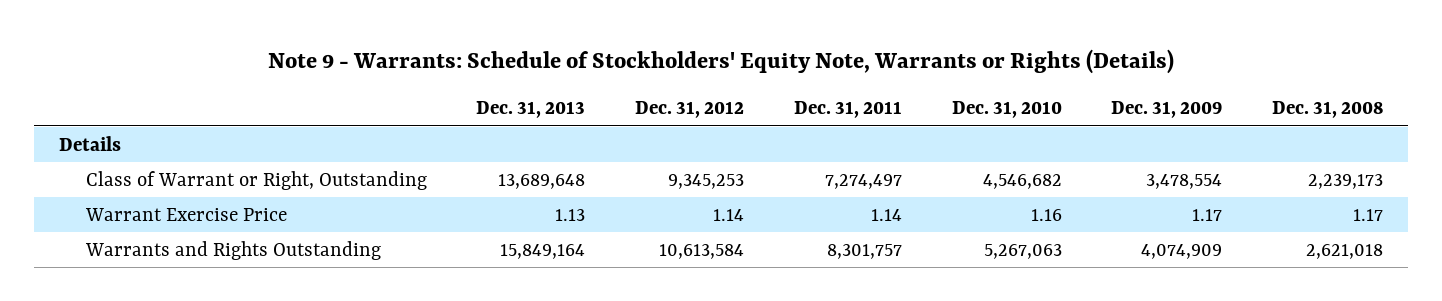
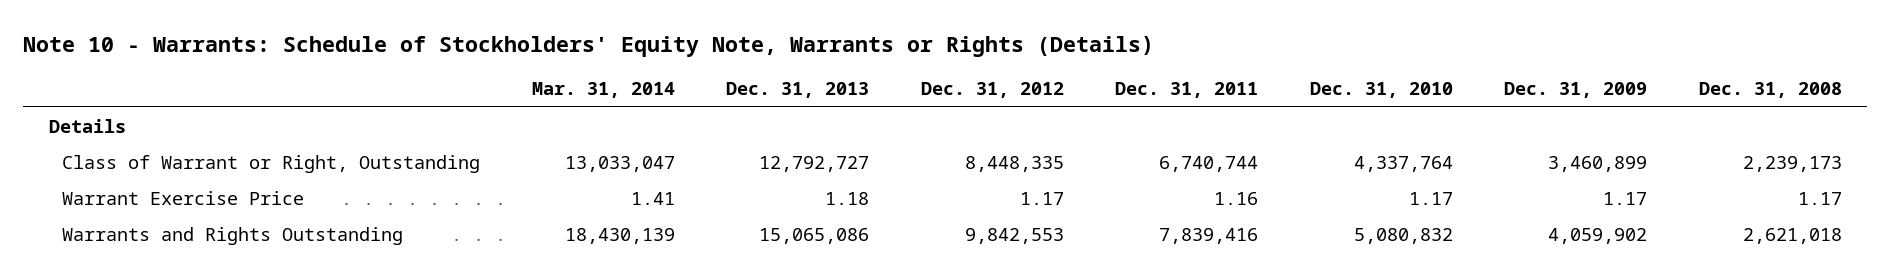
- Note 9 - Warrants: Schedule of Stockholders' Equity Note, Warrants or Rights (Details)
+ Note 10 - Warrants: Schedule of Stockholders' Equity Note, Warrants or Rights (Details)
- | Dec. 31, 2013 | Dec. 31, 2012 | Dec. 31, 2011 | Dec. 31, 2010 | Dec. 31, 2009 | Dec. 31, 2008
+ | Mar. 31, 2014 | Dec. 31, 2013 | Dec. 31, 2012 | Dec. 31, 2011 | Dec. 31, 2010 | Dec. 31, 2009 | Dec. 31, 2008
- Class of Warrant or Right, Outstanding | 13,689,648 | 9,345,253 | 7,274,497 | 4,546,682 | 3,478,554 | 2,239,173
- Warrant Exercise Price | 1.13 | 1.14 | 1.14 | 1.16 | 1.17 | 1.17
- Warrants and Rights Outstanding | 15,849,164 | 10,613,584 | 8,301,757 | 5,267,063 | 4,074,909 | 2,621,018
+ Class of Warrant or Right, Outstanding | 13,033,047 | 12,792,727 | 8,448,335 | 6,740,744 | 4,337,764 | 3,460,899 | 2,239,173
+ Warrant Exercise Price | 1.41 | 1.18 | 1.17 | 1.16 | 1.17 | 1.17 | 1.17
+ Warrants and Rights Outstanding | 18,430,139 | 15,065,086 | 9,842,553 | 7,839,416 | 5,080,832 | 4,059,902 | 2,621,018

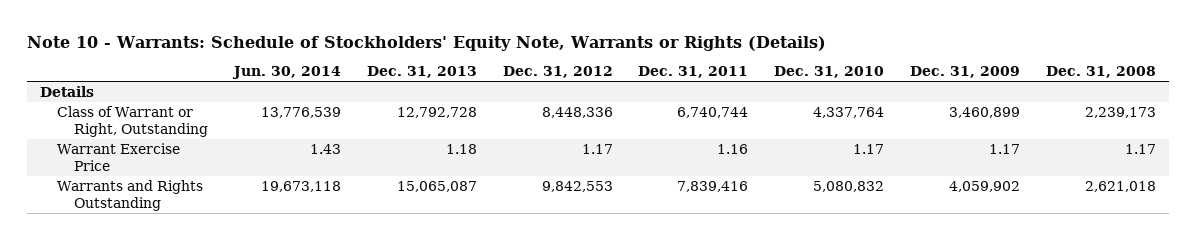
- | Mar. 31, 2014 | Dec. 31, 2013 | Dec. 31, 2012 | Dec. 31, 2011 | Dec. 31, 2010 | Dec. 31, 2009 | Dec. 31, 2008
+ | Jun. 30, 2014 | Dec. 31, 2013 | Dec. 31, 2012 | Dec. 31, 2011 | Dec. 31, 2010 | Dec. 31, 2009 | Dec. 31, 2008
- Class of Warrant or Right, Outstanding | 13,033,047 | 12,792,727 | 8,448,335 | 6,740,744 | 4,337,764 | 3,460,899 | 2,239,173
+ Class of Warrant or Right, Outstanding | 13,776,539 | 12,792,728 | 8,448,336 | 6,740,744 | 4,337,764 | 3,460,899 | 2,239,173
- Warrants and Rights Outstanding | 18,430,139 | 15,065,086 | 9,842,553 | 7,839,416 | 5,080,832 | 4,059,902 | 2,621,018
+ Warrants and Rights Outstanding | 19,673,118 | 15,065,087 | 9,842,553 | 7,839,416 | 5,080,832 | 4,059,902 | 2,621,018

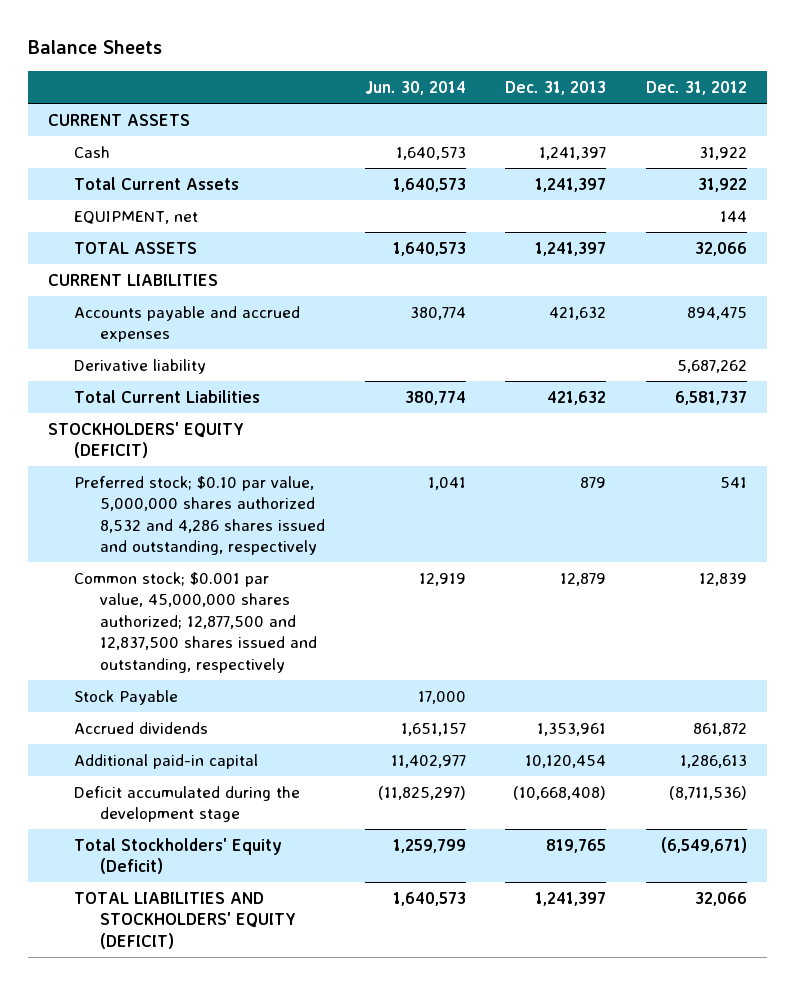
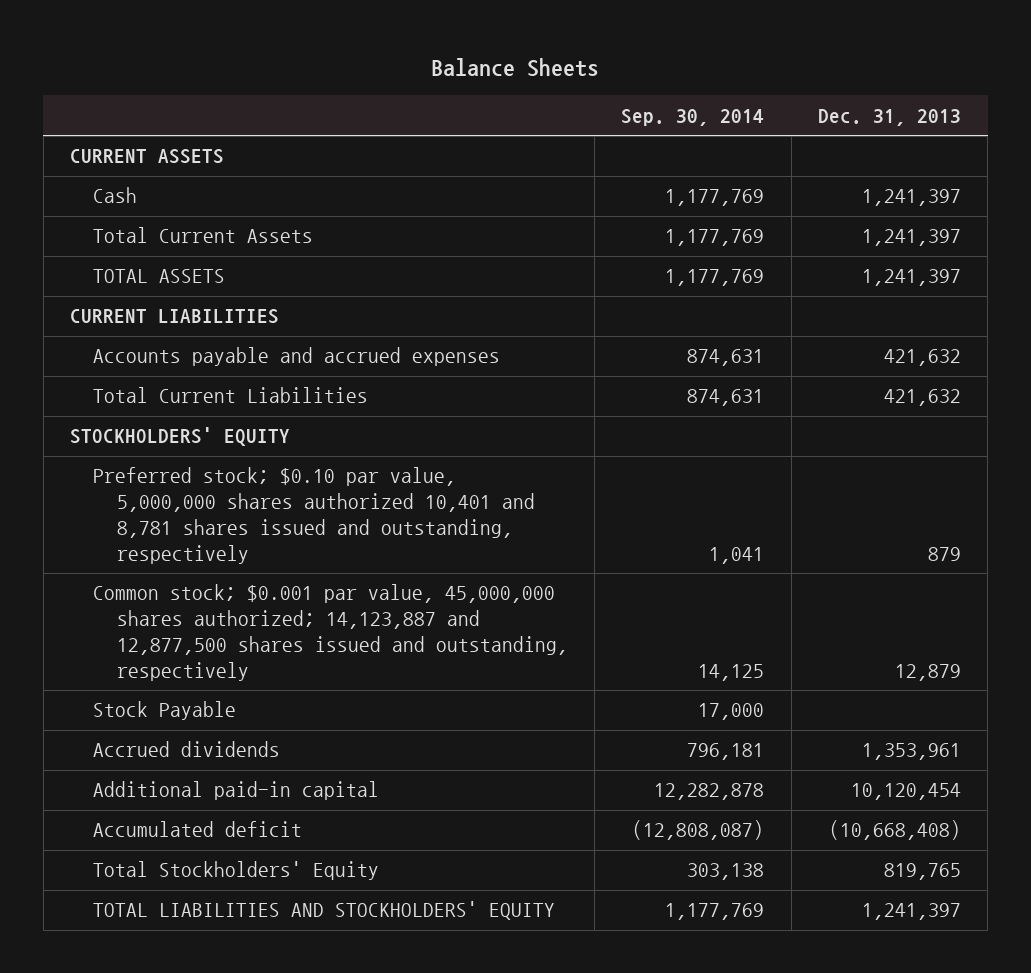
- | Jun. 30, 2014 | Dec. 31, 2013 | Dec. 31, 2012
+ | Sep. 30, 2014 | Dec. 31, 2013
- EQUIPMENT, net | | | 144
- Derivative liability | | | 5,687,262
- STOCKHOLDERS' EQUITY (DEFICIT)
- Preferred stock; $0.10 par value, 5,000,000 shares authorized 8,532 and 4,286 shares issued and outstanding, respectively | 1,041 | 879 | 541
- Common stock; $0.001 par value, 45,000,000 shares authorized; 12,877,500 and 12,837,500 shares issued and outstanding, respectively | 12,919 | 12,879 | 12,839
+ STOCKHOLDERS' EQUITY
+ Preferred stock; $0.10 par value, 5,000,000 shares authorized 10,401 and 8,781 shares issued and outstanding, respectively | 1,041 | 879
+ Common stock; $0.001 par value, 45,000,000 shares authorized; 14,123,887 and 12,877,500 shares issued and outstanding, respectively | 14,125 | 12,879
- Deficit accumulated during the development stage | (11,825,297) | (10,668,408) | (8,711,536)
- Total Stockholders' Equity (Deficit) | 1,259,799 | 819,765 | (6,549,671)
- TOTAL LIABILITIES AND STOCKHOLDERS' EQUITY (DEFICIT) | 1,640,573 | 1,241,397 | 32,066
+ Accumulated deficit | (12,808,087) | (10,668,408)
+ Total Stockholders' Equity | 303,138 | 819,765
+ TOTAL LIABILITIES AND STOCKHOLDERS' EQUITY | 1,177,769 | 1,241,397

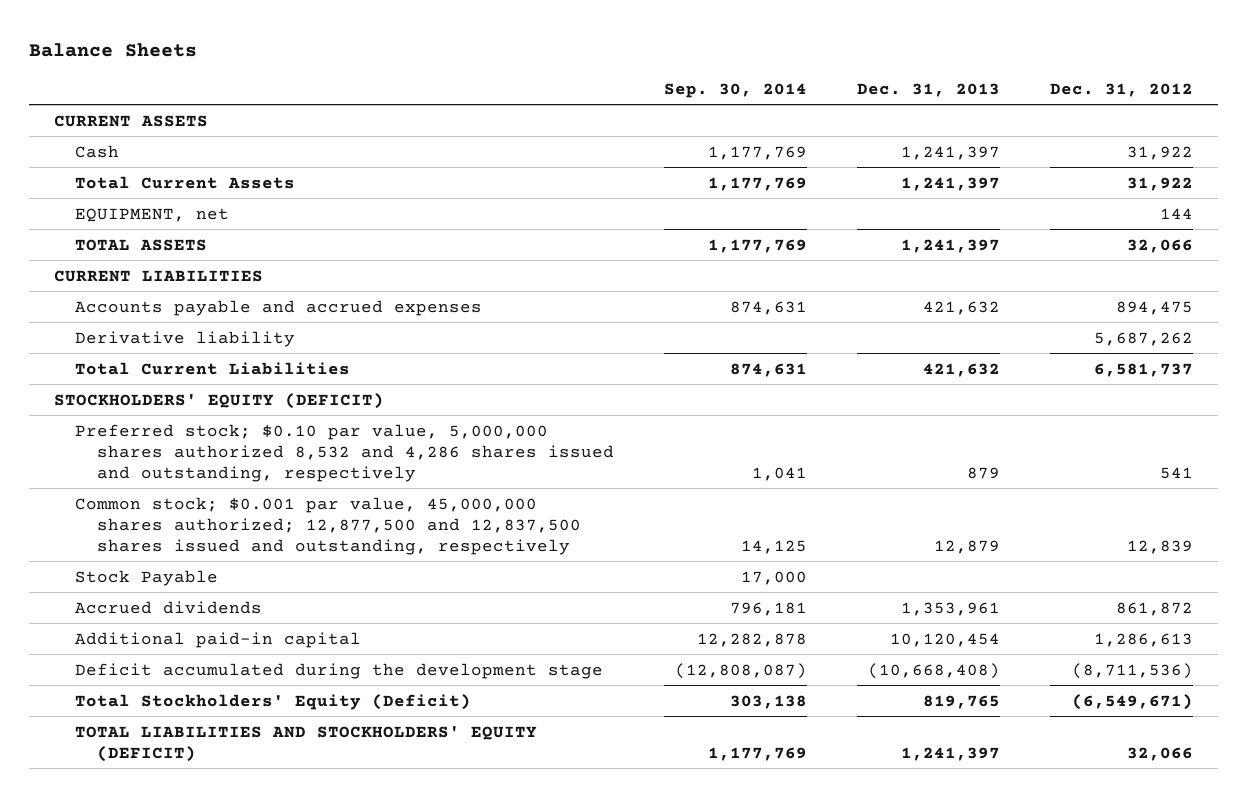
- | Sep. 30, 2014 | Dec. 31, 2013
+ | Sep. 30, 2014 | Dec. 31, 2013 | Dec. 31, 2012
+ EQUIPMENT, net | | | 144
+ Derivative liability | | | 5,687,262
- STOCKHOLDERS' EQUITY
- Preferred stock; $0.10 par value, 5,000,000 shares authorized 10,401 and 8,781 shares issued and outstanding, respectively | 1,041 | 879
- Common stock; $0.001 par value, 45,000,000 shares authorized; 14,123,887 and 12,877,500 shares issued and outstanding, respectively | 14,125 | 12,879
+ STOCKHOLDERS' EQUITY (DEFICIT)
+ Preferred stock; $0.10 par value, 5,000,000 shares authorized 8,532 and 4,286 shares issued and outstanding, respectively | 1,041 | 879 | 541
+ Common stock; $0.001 par value, 45,000,000 shares authorized; 12,877,500 and 12,837,500 shares issued and outstanding, respectively | 14,125 | 12,879 | 12,839
- Accumulated deficit | (12,808,087) | (10,668,408)
- Total Stockholders' Equity | 303,138 | 819,765
- TOTAL LIABILITIES AND STOCKHOLDERS' EQUITY | 1,177,769 | 1,241,397
+ Deficit accumulated during the development stage | (12,808,087) | (10,668,408) | (8,711,536)
+ Total Stockholders' Equity (Deficit) | 303,138 | 819,765 | (6,549,671)
+ TOTAL LIABILITIES AND STOCKHOLDERS' EQUITY (DEFICIT) | 1,177,769 | 1,241,397 | 32,066

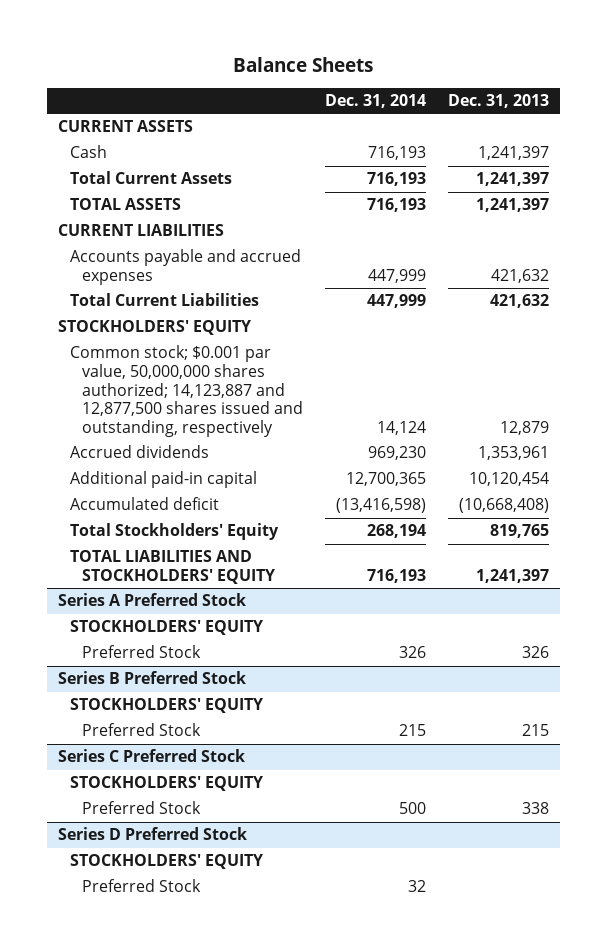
- | Sep. 30, 2014 | Dec. 31, 2013 | Dec. 31, 2012
+ | Dec. 31, 2014 | Dec. 31, 2013
- EQUIPMENT, net | | | 144
- Derivative liability | | | 5,687,262
- STOCKHOLDERS' EQUITY (DEFICIT)
- Preferred stock; $0.10 par value, 5,000,000 shares authorized 8,532 and 4,286 shares issued and outstanding, respectively | 1,041 | 879 | 541
- Common stock; $0.001 par value, 45,000,000 shares authorized; 12,877,500 and 12,837,500 shares issued and outstanding, respectively | 14,125 | 12,879 | 12,839
- Stock Payable | 17,000 | |
+ STOCKHOLDERS' EQUITY
+ Common stock; $0.001 par value, 50,000,000 shares authorized; 14,123,887 and 12,877,500 shares issued and outstanding, respectively | 14,124 | 12,879
- Deficit accumulated during the development stage | (12,808,087) | (10,668,408) | (8,711,536)
- Total Stockholders' Equity (Deficit) | 303,138 | 819,765 | (6,549,671)
- TOTAL LIABILITIES AND STOCKHOLDERS' EQUITY (DEFICIT) | 1,177,769 | 1,241,397 | 32,066
+ Accumulated deficit | (13,416,598) | (10,668,408)
+ Total Stockholders' Equity | 268,194 | 819,765
+ TOTAL LIABILITIES AND STOCKHOLDERS' EQUITY | 716,193 | 1,241,397
+ Series A Preferred Stock
+ STOCKHOLDERS' EQUITY
+ Preferred Stock | 326 | 326
+ Series B Preferred Stock
+ STOCKHOLDERS' EQUITY
+ Preferred Stock | 215 | 215
+ Series C Preferred Stock
+ STOCKHOLDERS' EQUITY
+ Preferred Stock | 500 | 338
+ Series D Preferred Stock
+ STOCKHOLDERS' EQUITY
+ Preferred Stock | 32 |

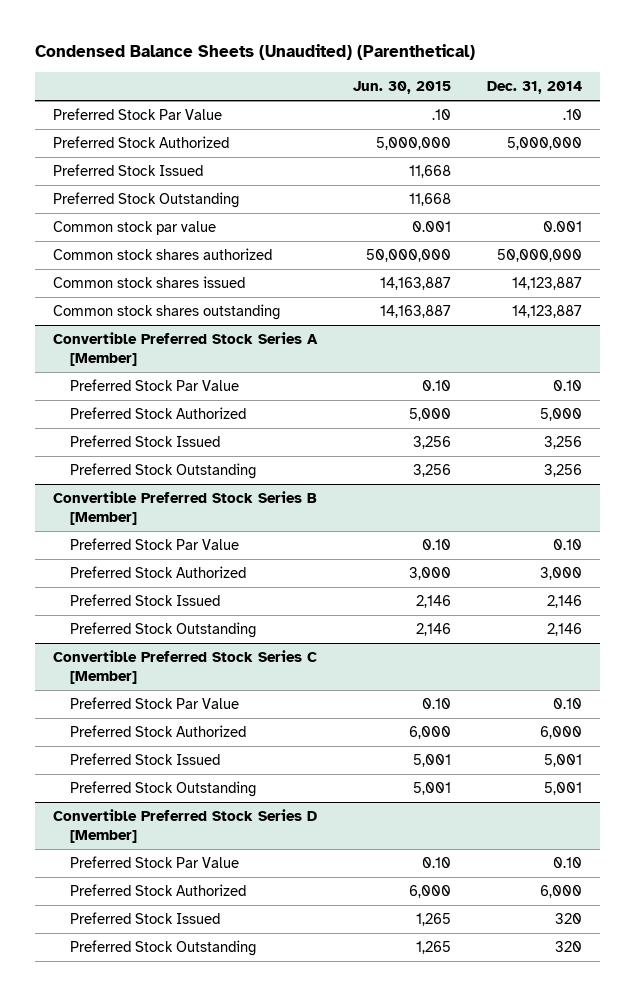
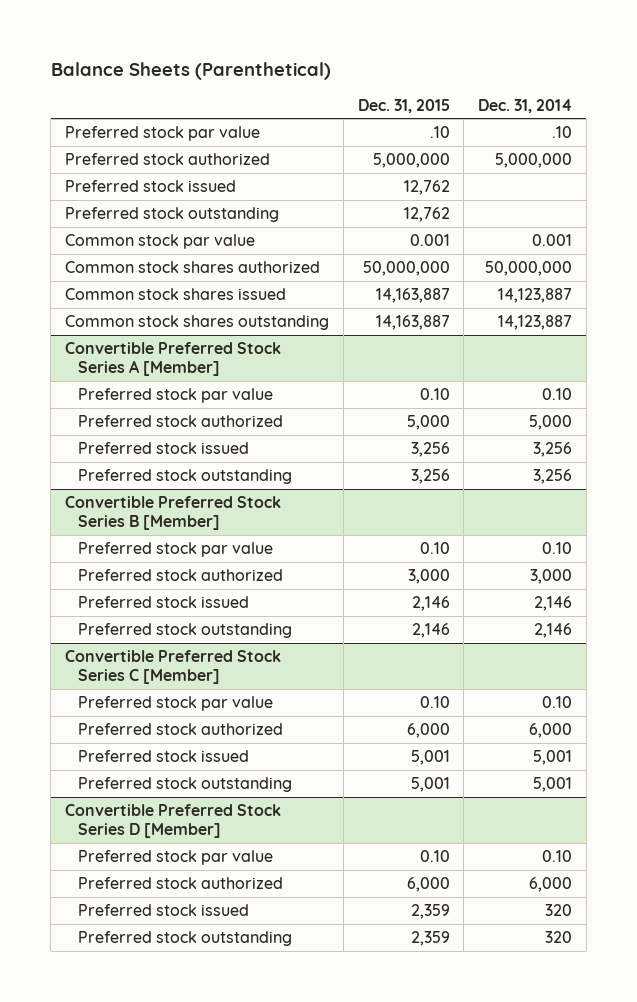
- Condensed Balance Sheets (Unaudited) (Parenthetical)
+ Balance Sheets (Parenthetical)
- | Jun. 30, 2015 | Dec. 31, 2014
+ | Dec. 31, 2015 | Dec. 31, 2014
- Preferred Stock Par Value | .10 | .10
- Preferred Stock Authorized | 5,000,000 | 5,000,000
- Preferred Stock Issued | 11,668 |
- Preferred Stock Outstanding | 11,668 |
+ Preferred stock par value | .10 | .10
+ Preferred stock authorized | 5,000,000 | 5,000,000
+ Preferred stock issued | 12,762 |
+ Preferred stock outstanding | 12,762 |
@ Convertible Preferred Stock Series A [Member]
- Preferred Stock Par Value | 0.10 | 0.10
- Preferred Stock Authorized | 5,000 | 5,000
- Preferred Stock Issued | 3,256 | 3,256
- Preferred Stock Outstanding | 3,256 | 3,256
+ Preferred stock par value | 0.10 | 0.10
+ Preferred stock authorized | 5,000 | 5,000
+ Preferred stock issued | 3,256 | 3,256
+ Preferred stock outstanding | 3,256 | 3,256
@ Convertible Preferred Stock Series B [Member]
- Preferred Stock Par Value | 0.10 | 0.10
- Preferred Stock Authorized | 3,000 | 3,000
- Preferred Stock Issued | 2,146 | 2,146
- Preferred Stock Outstanding | 2,146 | 2,146
+ Preferred stock par value | 0.10 | 0.10
+ Preferred stock authorized | 3,000 | 3,000
+ Preferred stock issued | 2,146 | 2,146
+ Preferred stock outstanding | 2,146 | 2,146
@ Convertible Preferred Stock Series C [Member]
- Preferred Stock Par Value | 0.10 | 0.10
- Preferred Stock Authorized | 6,000 | 6,000
- Preferred Stock Issued | 5,001 | 5,001
- Preferred Stock Outstanding | 5,001 | 5,001
+ Preferred stock par value | 0.10 | 0.10
+ Preferred stock authorized | 6,000 | 6,000
+ Preferred stock issued | 5,001 | 5,001
+ Preferred stock outstanding | 5,001 | 5,001
@ Convertible Preferred Stock Series D [Member]
- Preferred Stock Par Value | 0.10 | 0.10
- Preferred Stock Authorized | 6,000 | 6,000
- Preferred Stock Issued | 1,265 | 320
- Preferred Stock Outstanding | 1,265 | 320
+ Preferred stock par value | 0.10 | 0.10
+ Preferred stock authorized | 6,000 | 6,000
+ Preferred stock issued | 2,359 | 320
+ Preferred stock outstanding | 2,359 | 320

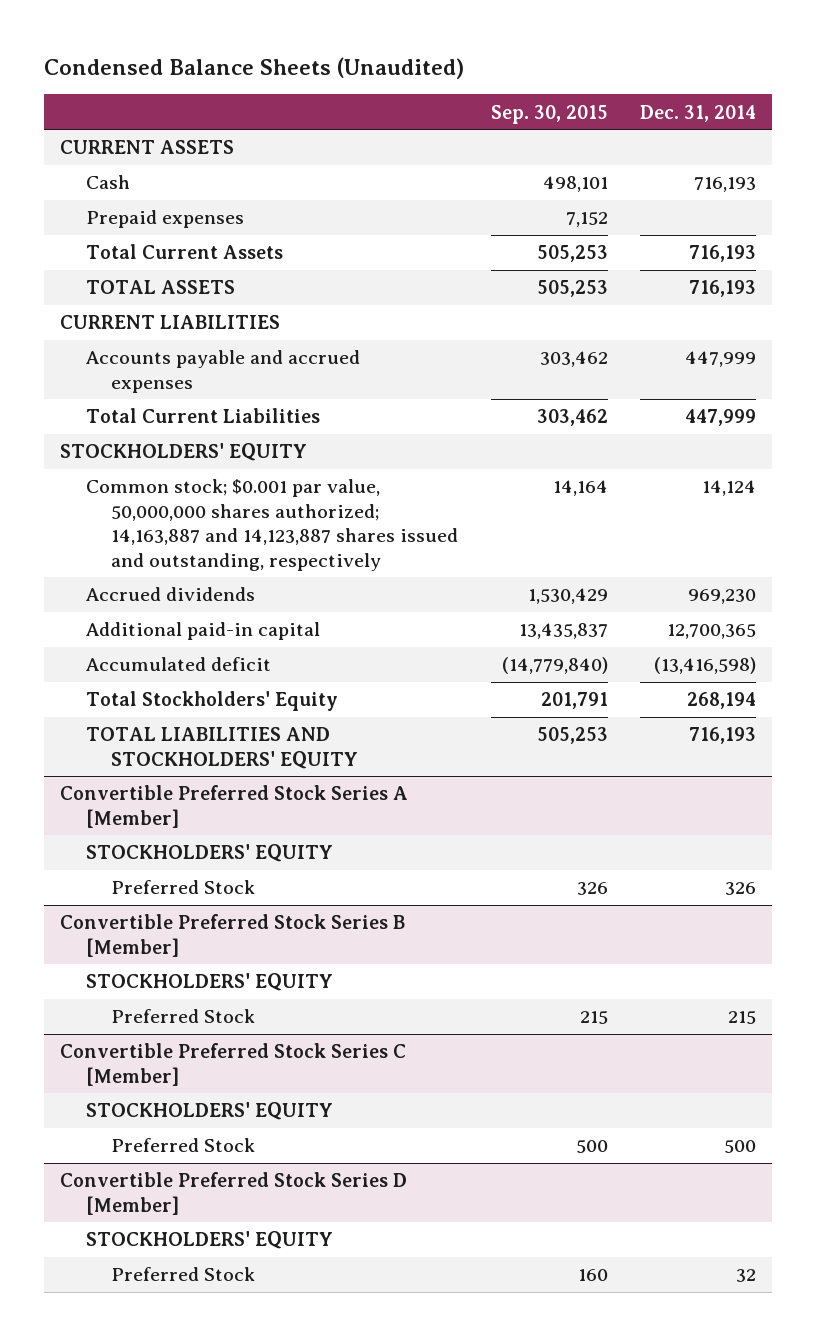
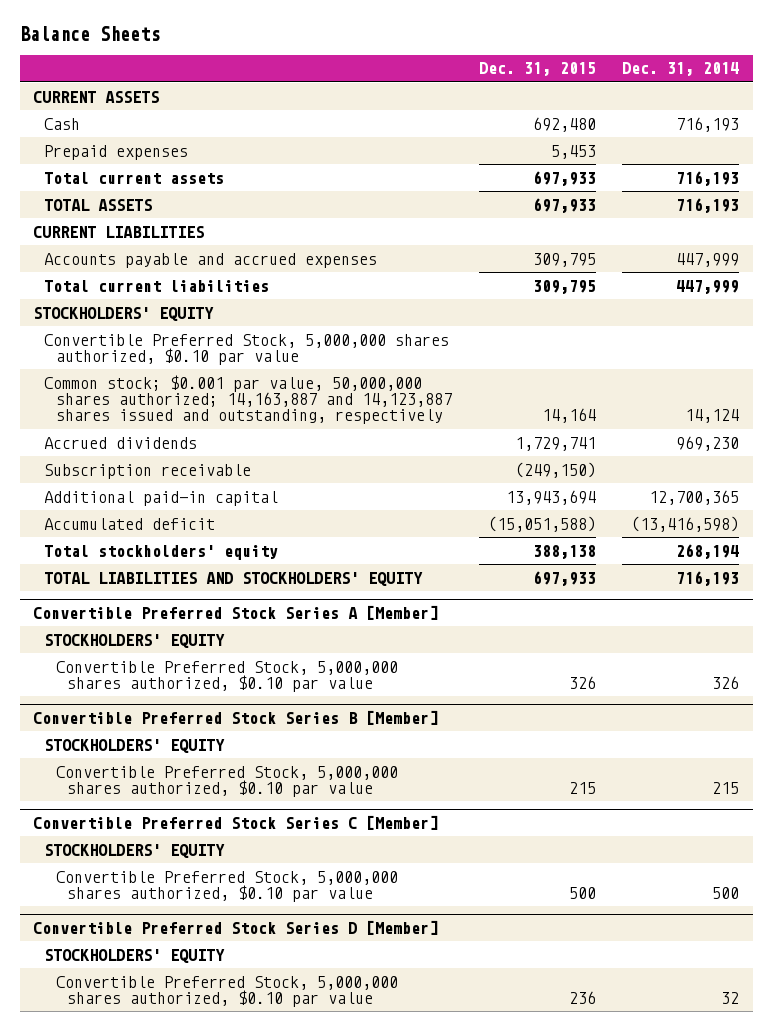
- Condensed Balance Sheets (Unaudited)
+ Balance Sheets
- | Sep. 30, 2015 | Dec. 31, 2014
+ | Dec. 31, 2015 | Dec. 31, 2014
- Total Current Assets | 505,253 | 716,193
+ Total current assets | 697,933 | 716,193
- Total Current Liabilities | 303,462 | 447,999
+ Total current liabilities | 309,795 | 447,999
+ Convertible Preferred Stock, 5,000,000 shares authorized, $0.10 par value
+ Subscription receivable | (249,150) |
- Total Stockholders' Equity | 201,791 | 268,194
+ Total stockholders' equity | 388,138 | 268,194
@ Convertible Preferred Stock Series A [Member]
- Preferred Stock | 326 | 326
+ Convertible Preferred Stock, 5,000,000 shares authorized, $0.10 par value | 326 | 326
@ Convertible Preferred Stock Series B [Member]
- Preferred Stock | 215 | 215
+ Convertible Preferred Stock, 5,000,000 shares authorized, $0.10 par value | 215 | 215
@ Convertible Preferred Stock Series C [Member]
- Preferred Stock | 500 | 500
+ Convertible Preferred Stock, 5,000,000 shares authorized, $0.10 par value | 500 | 500
@ Convertible Preferred Stock Series D [Member]
- Preferred Stock | 160 | 32
+ Convertible Preferred Stock, 5,000,000 shares authorized, $0.10 par value | 236 | 32

